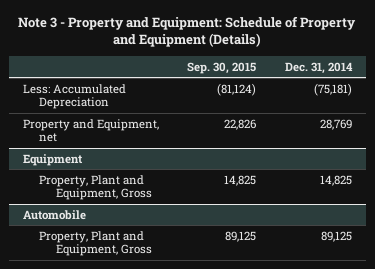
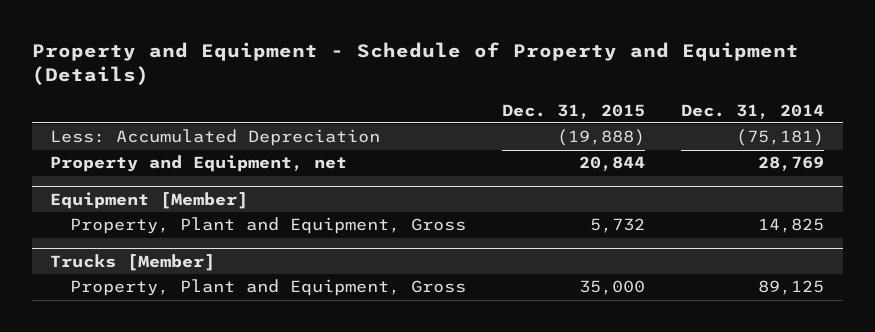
- Note 3 - Property and Equipment: Schedule of Property and Equipment (Details)
+ Property and Equipment - Schedule of Property and Equipment (Details)
- | Sep. 30, 2015 | Dec. 31, 2014
+ | Dec. 31, 2015 | Dec. 31, 2014
- Equipment
+ Equipment [Member]
- Automobile
+ Trucks [Member]

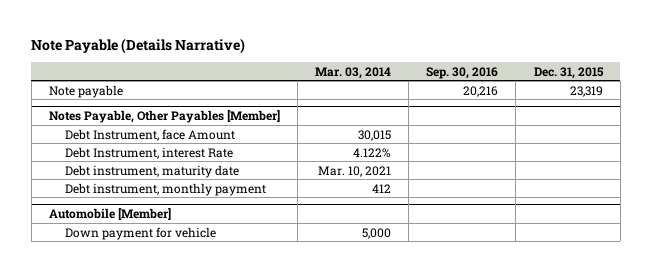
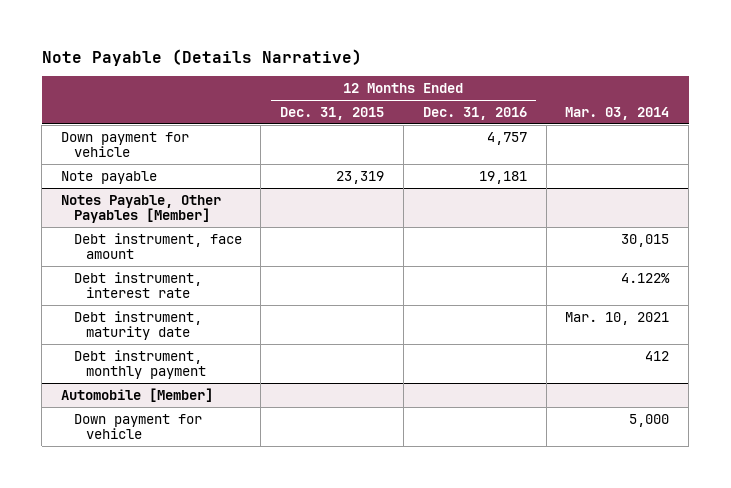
- | Mar. 03, 2014 | Sep. 30, 2016 | Dec. 31, 2015
+ | 12 Months Ended Dec. 31, 2015 | 12 Months Ended Dec. 31, 2016 | Mar. 03, 2014
+ Down payment for vehicle | | 4,757 |
@ Notes Payable, Other Payables [Member]
- Debt Instrument, face Amount | 30,015 | |
- Debt Instrument, interest Rate | 4.122% | |
+ Debt instrument, face amount | | | 30,015
+ Debt instrument, interest rate | | | 4.122%

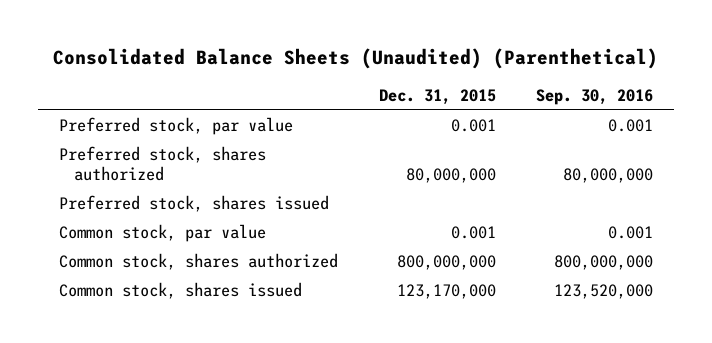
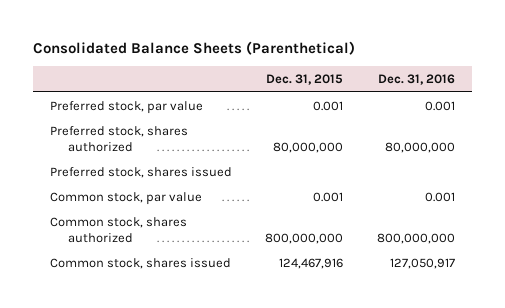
- Consolidated Balance Sheets (Unaudited) (Parenthetical)
+ Consolidated Balance Sheets (Parenthetical)
- | Dec. 31, 2015 | Sep. 30, 2016
+ | Dec. 31, 2015 | Dec. 31, 2016
- Common stock, shares issued | 123,170,000 | 123,520,000
+ Common stock, shares issued | 124,467,916 | 127,050,917

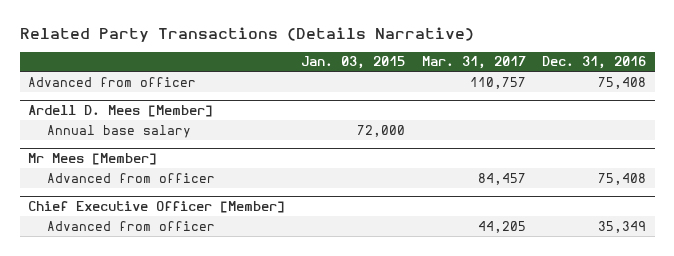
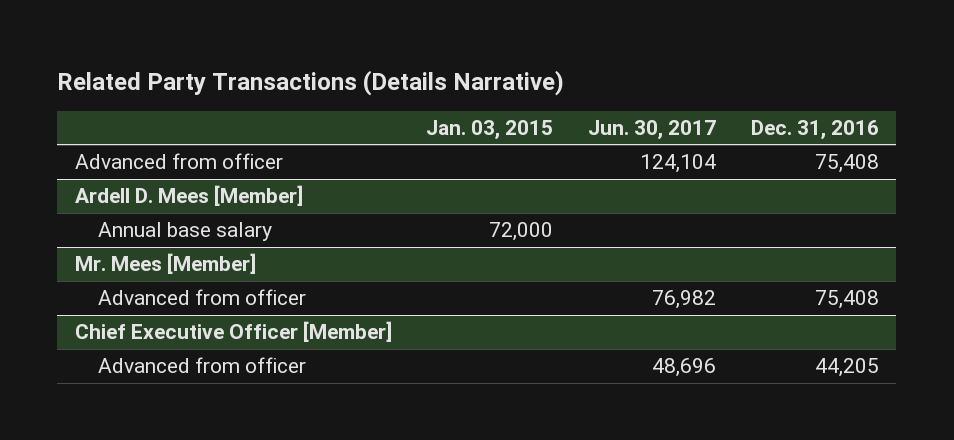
- | Jan. 03, 2015 | Mar. 31, 2017 | Dec. 31, 2016
+ | Jan. 03, 2015 | Jun. 30, 2017 | Dec. 31, 2016
- Mr Mees [Member]
+ Mr. Mees [Member]
@ Chief Executive Officer [Member]
- Advanced from officer | | 44,205 | 35,349
+ Advanced from officer | | 48,696 | 44,205

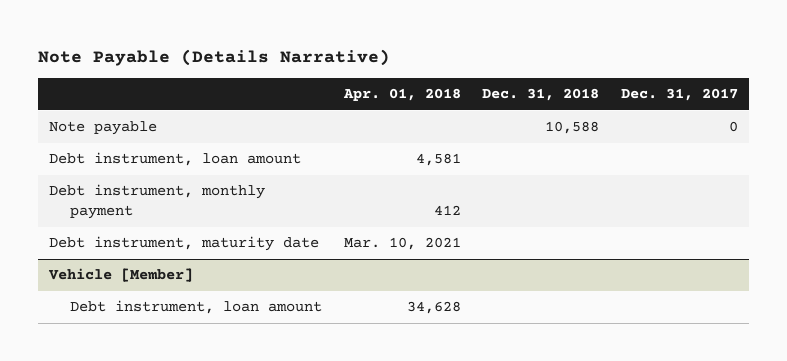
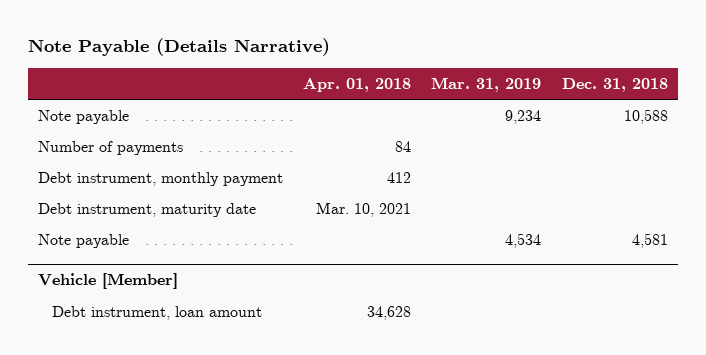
- | Apr. 01, 2018 | Dec. 31, 2018 | Dec. 31, 2017
+ | Apr. 01, 2018 | Mar. 31, 2019 | Dec. 31, 2018
- Debt instrument, loan amount | 4,581 | |
+ Number of payments | 84 | |
+ Note payable | | 4,534 | 4,581

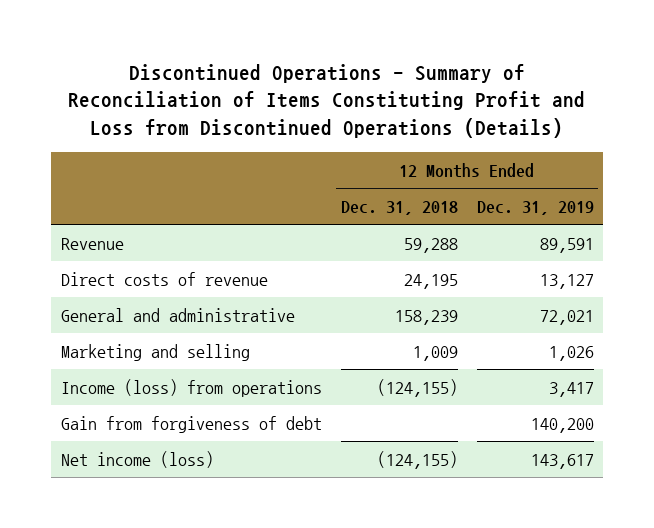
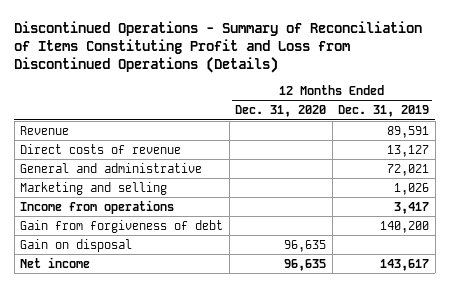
- | 12 Months Ended Dec. 31, 2018 | 12 Months Ended Dec. 31, 2019
+ | 12 Months Ended Dec. 31, 2020 | 12 Months Ended Dec. 31, 2019
- Income (loss) from operations | (124,155) | 3,417
+ Income from operations | | 3,417
- Net income (loss) | (124,155) | 143,617
+ Gain on disposal | 96,635 |
+ Net income | 96,635 | 143,617

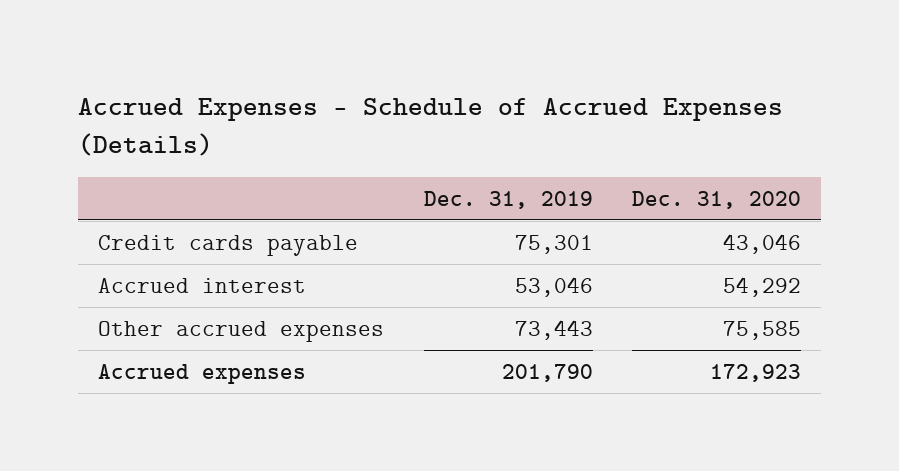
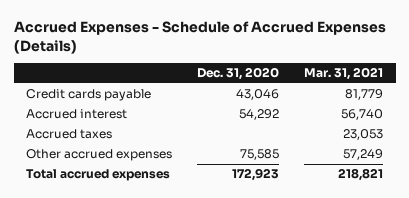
- | Dec. 31, 2019 | Dec. 31, 2020
+ | Dec. 31, 2020 | Mar. 31, 2021
+ Accrued taxes | | 23,053
- Accrued expenses | 201,790 | 172,923
+ Total accrued expenses | 172,923 | 218,821

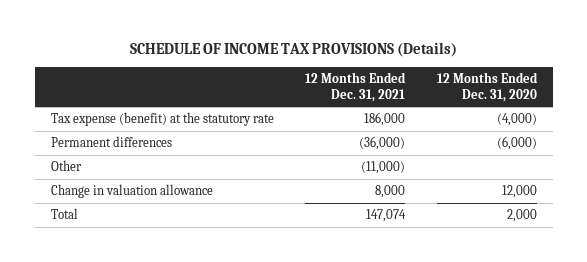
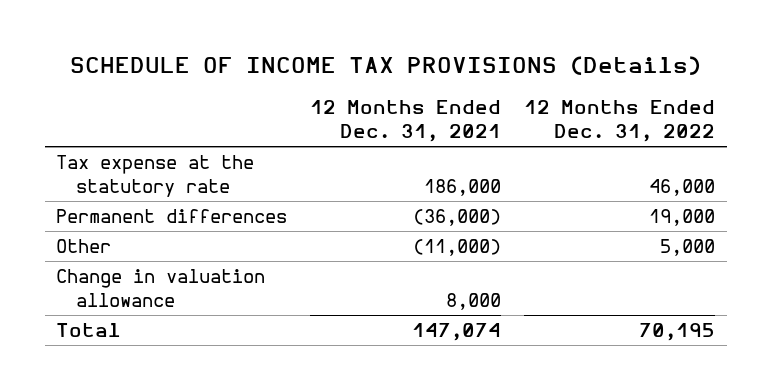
- | 12 Months Ended Dec. 31, 2021 | 12 Months Ended Dec. 31, 2020
+ | 12 Months Ended Dec. 31, 2021 | 12 Months Ended Dec. 31, 2022
- Tax expense (benefit) at the statutory rate | 186,000 | (4,000)
+ Tax expense at the statutory rate | 186,000 | 46,000

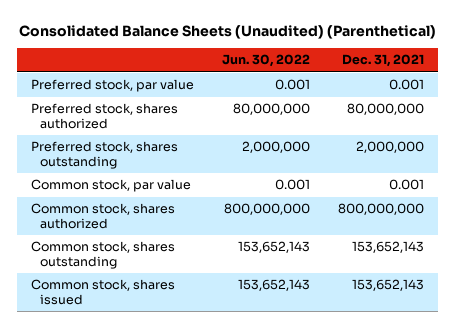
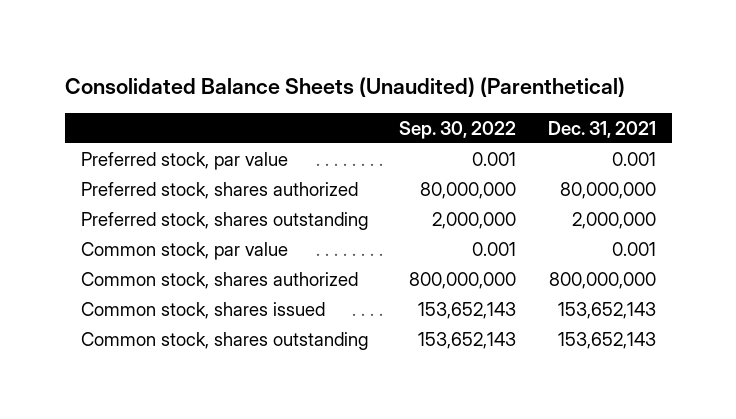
- | Jun. 30, 2022 | Dec. 31, 2021
+ | Sep. 30, 2022 | Dec. 31, 2021
moved down: Common stock, shares outstanding | 153,652,143 | 153,652,143

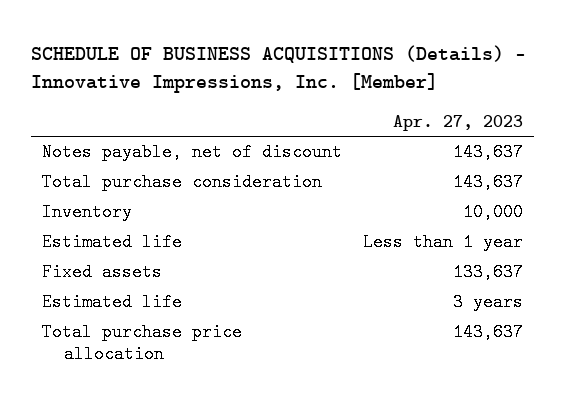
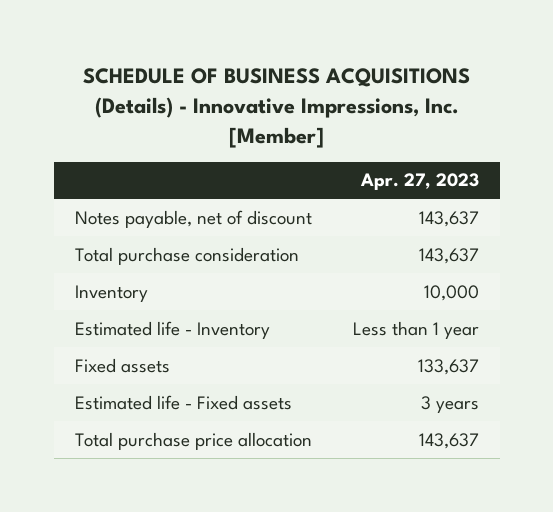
- Estimated life | Less than 1 year
+ Estimated life - Inventory | Less than 1 year
- Estimated life | 3 years
+ Estimated life - Fixed assets | 3 years

